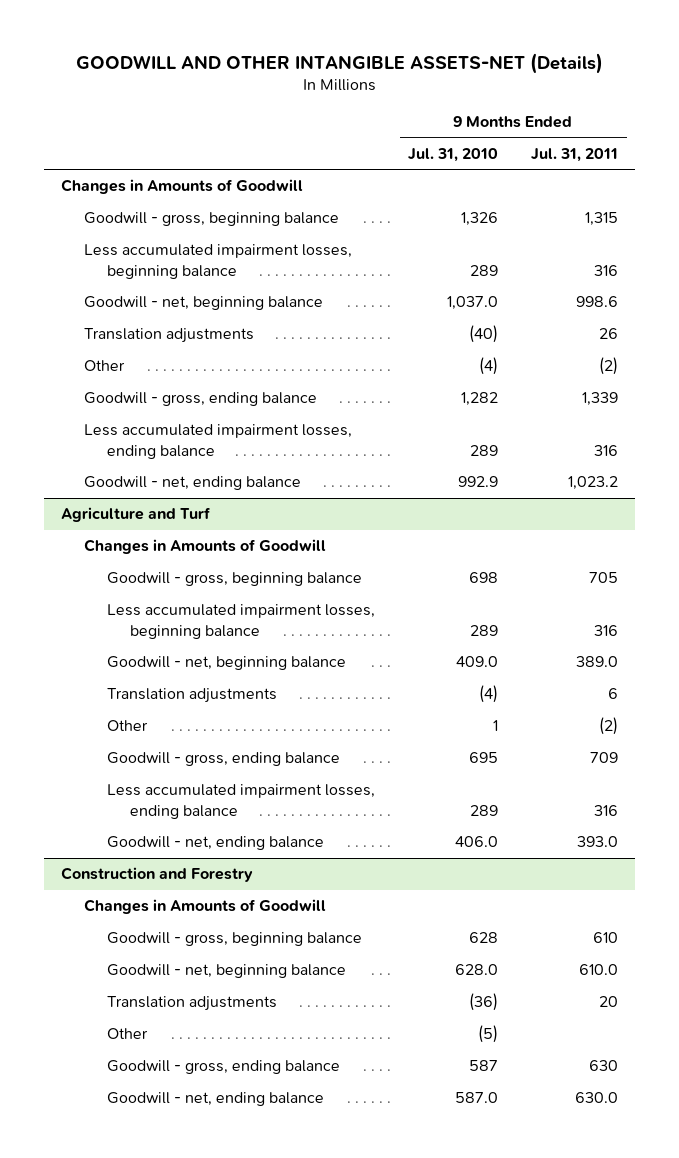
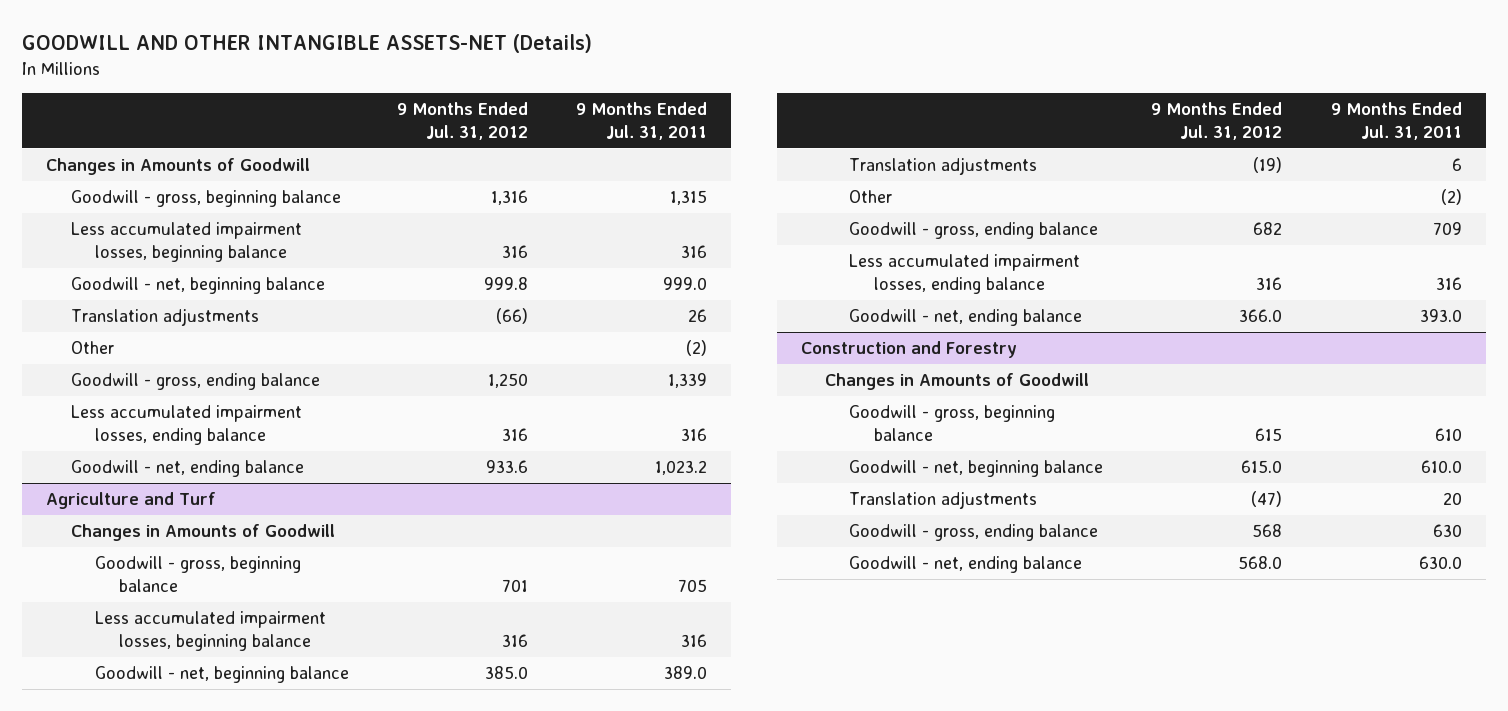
- | 9 Months Ended Jul. 31, 2010 | 9 Months Ended Jul. 31, 2011
+ | 9 Months Ended Jul. 31, 2012 | 9 Months Ended Jul. 31, 2011
- Goodwill - net, beginning balance | 1,037.0 | 998.6
+ Goodwill - net, beginning balance | 999.8 | 999.0
@ Construction and Forestry
- Other | (5) |

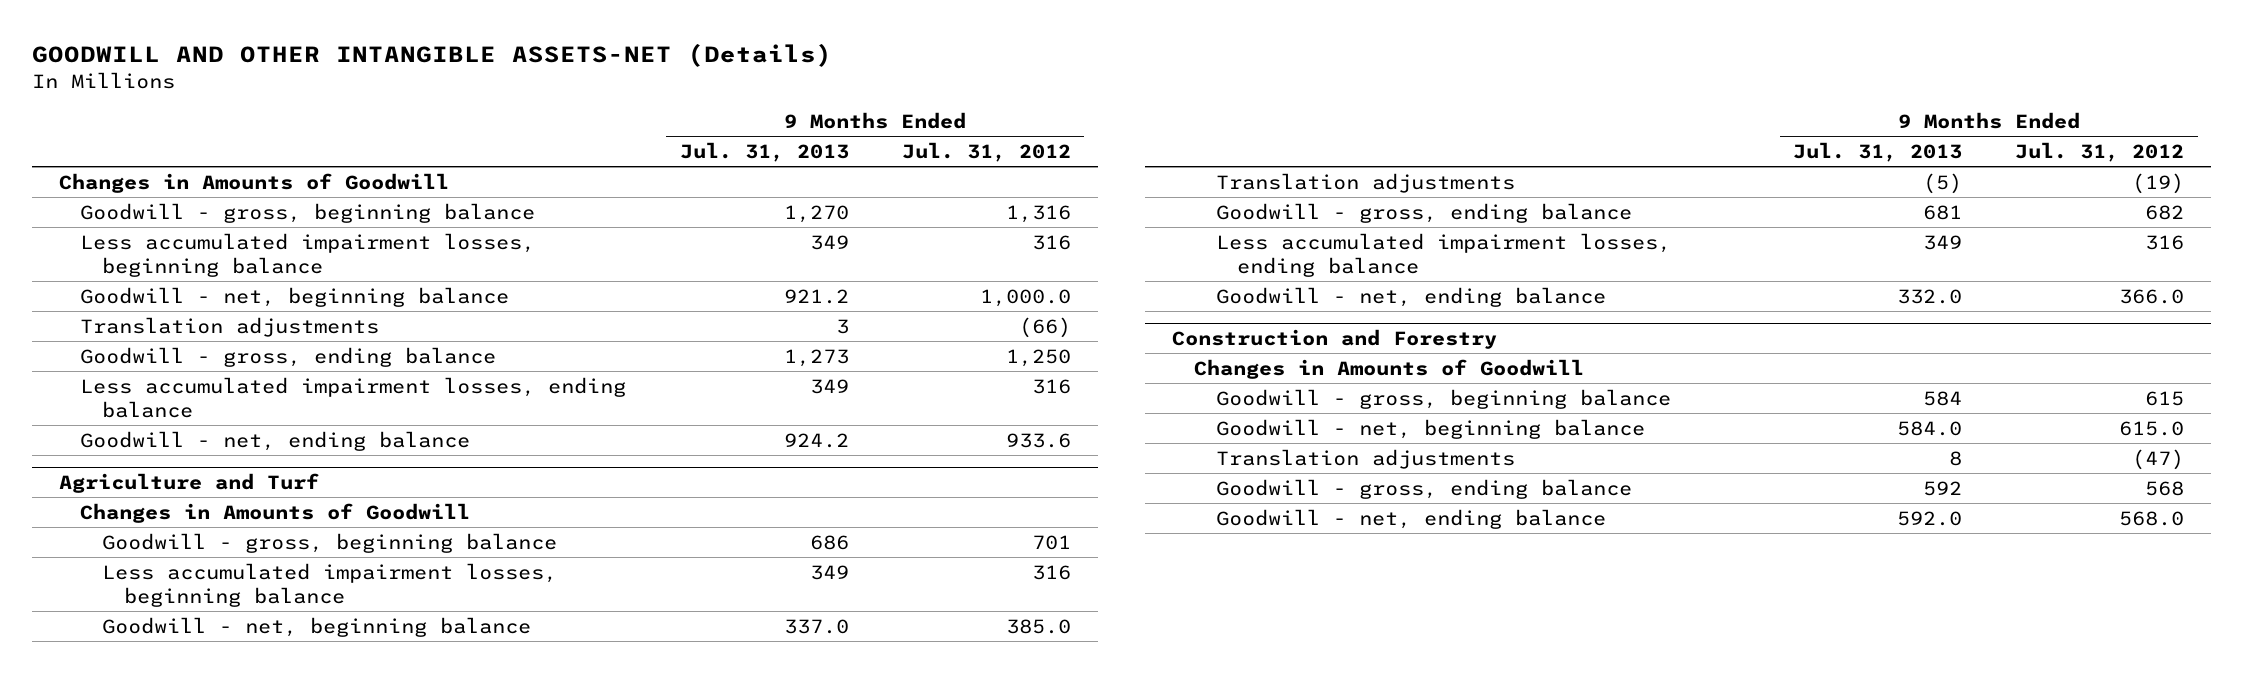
- | 9 Months Ended Jul. 31, 2012 | 9 Months Ended Jul. 31, 2011
+ | 9 Months Ended Jul. 31, 2013 | 9 Months Ended Jul. 31, 2012
- Goodwill - net, beginning balance | 999.8 | 999.0
+ Goodwill - net, beginning balance | 921.2 | 1,000.0
- Other | | (2)
@ Agriculture and Turf
- Other | | (2)

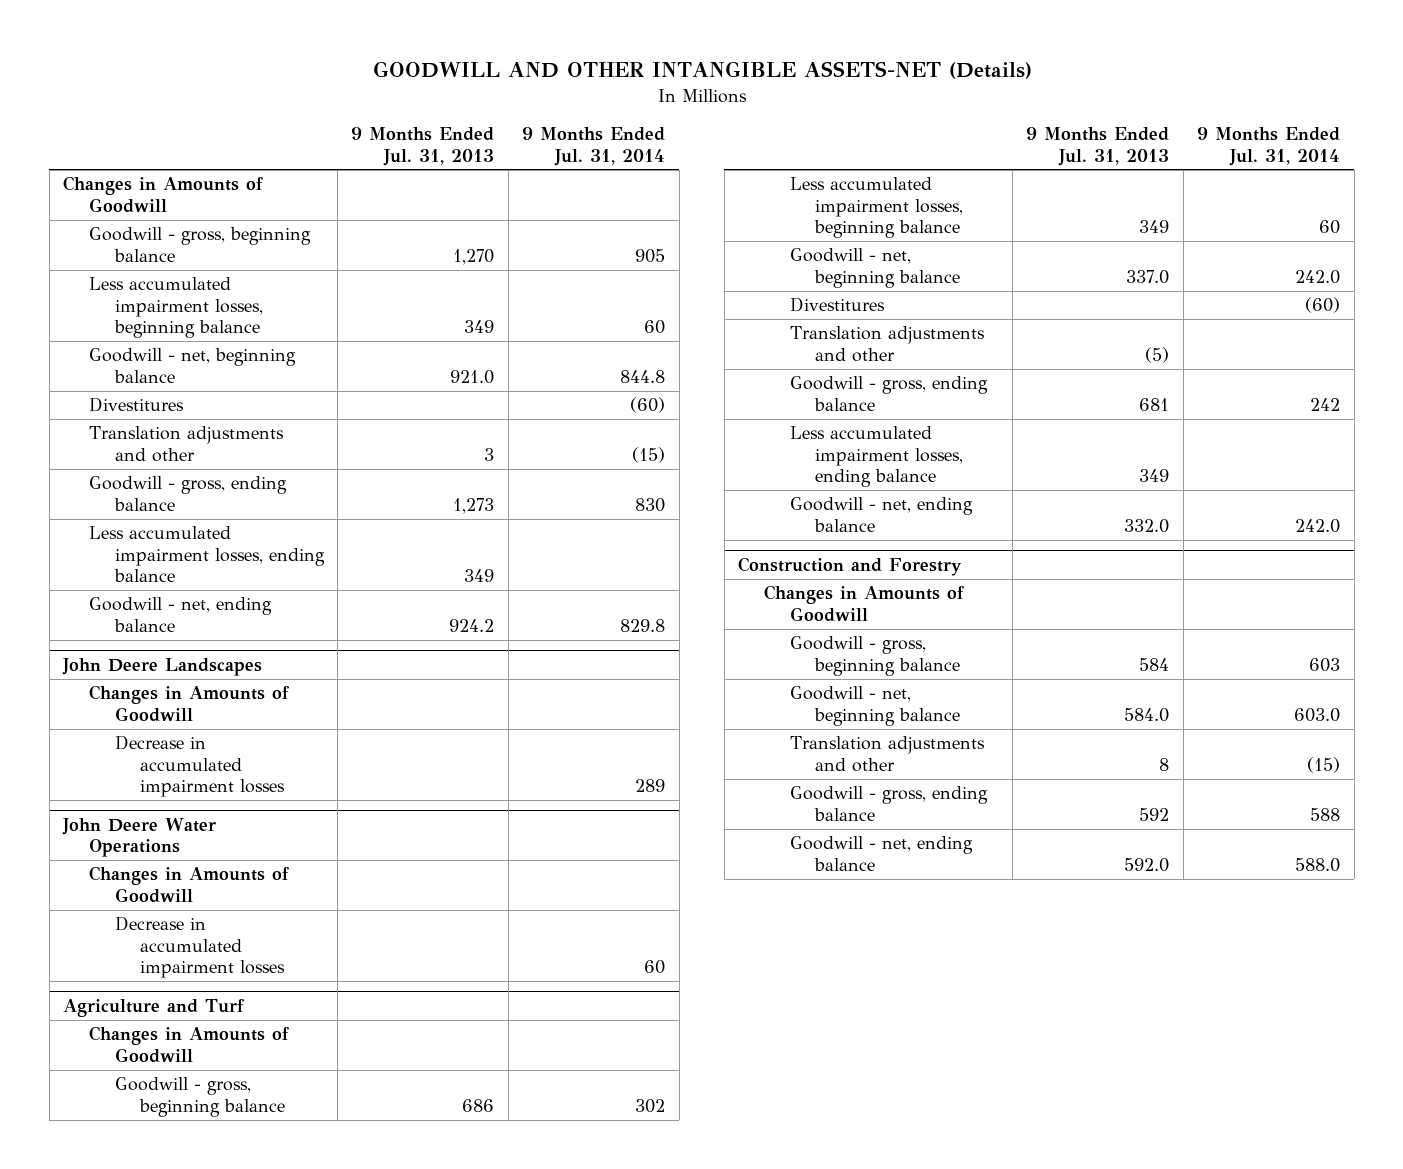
- | 9 Months Ended Jul. 31, 2013 | 9 Months Ended Jul. 31, 2012
+ | 9 Months Ended Jul. 31, 2013 | 9 Months Ended Jul. 31, 2014
- Goodwill - net, beginning balance | 921.2 | 1,000.0
- Translation adjustments | 3 | (66)
+ Goodwill - net, beginning balance | 921.0 | 844.8
+ Divestitures | | (60)
+ Translation adjustments and other | 3 | (15)
+ John Deere Landscapes
+ Changes in Amounts of Goodwill
+ Decrease in accumulated impairment losses | | 289
+ John Deere Water Operations
+ Changes in Amounts of Goodwill
+ Decrease in accumulated impairment losses | | 60
@ Agriculture and Turf
- Translation adjustments | (5) | (19)
+ Divestitures | | (60)
+ Translation adjustments and other | (5) |
@ Construction and Forestry
- Translation adjustments | 8 | (47)
+ Translation adjustments and other | 8 | (15)

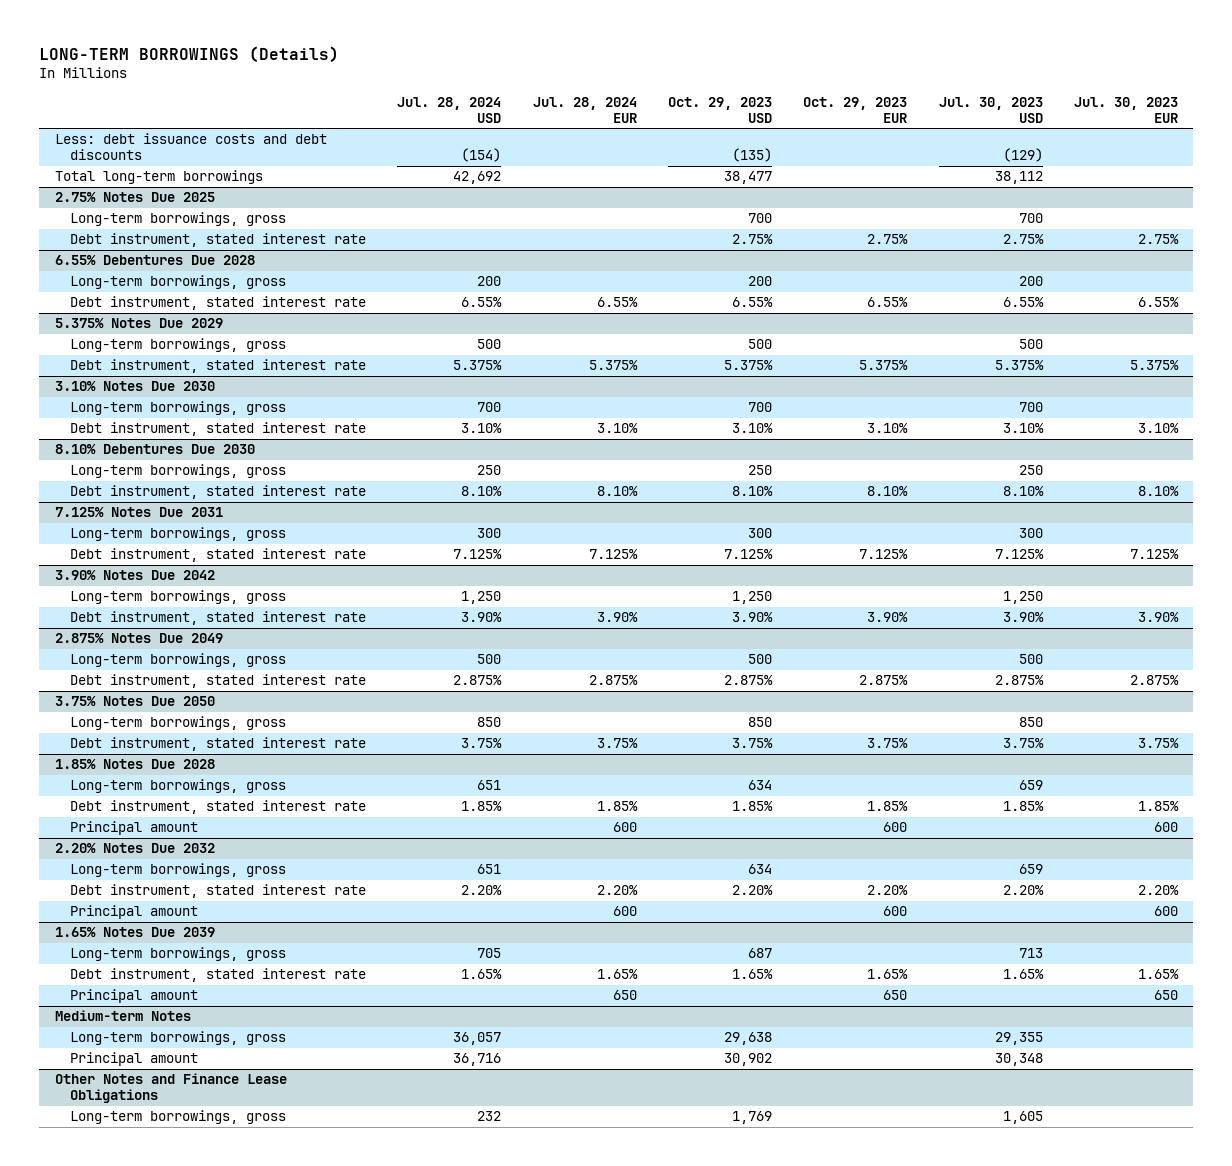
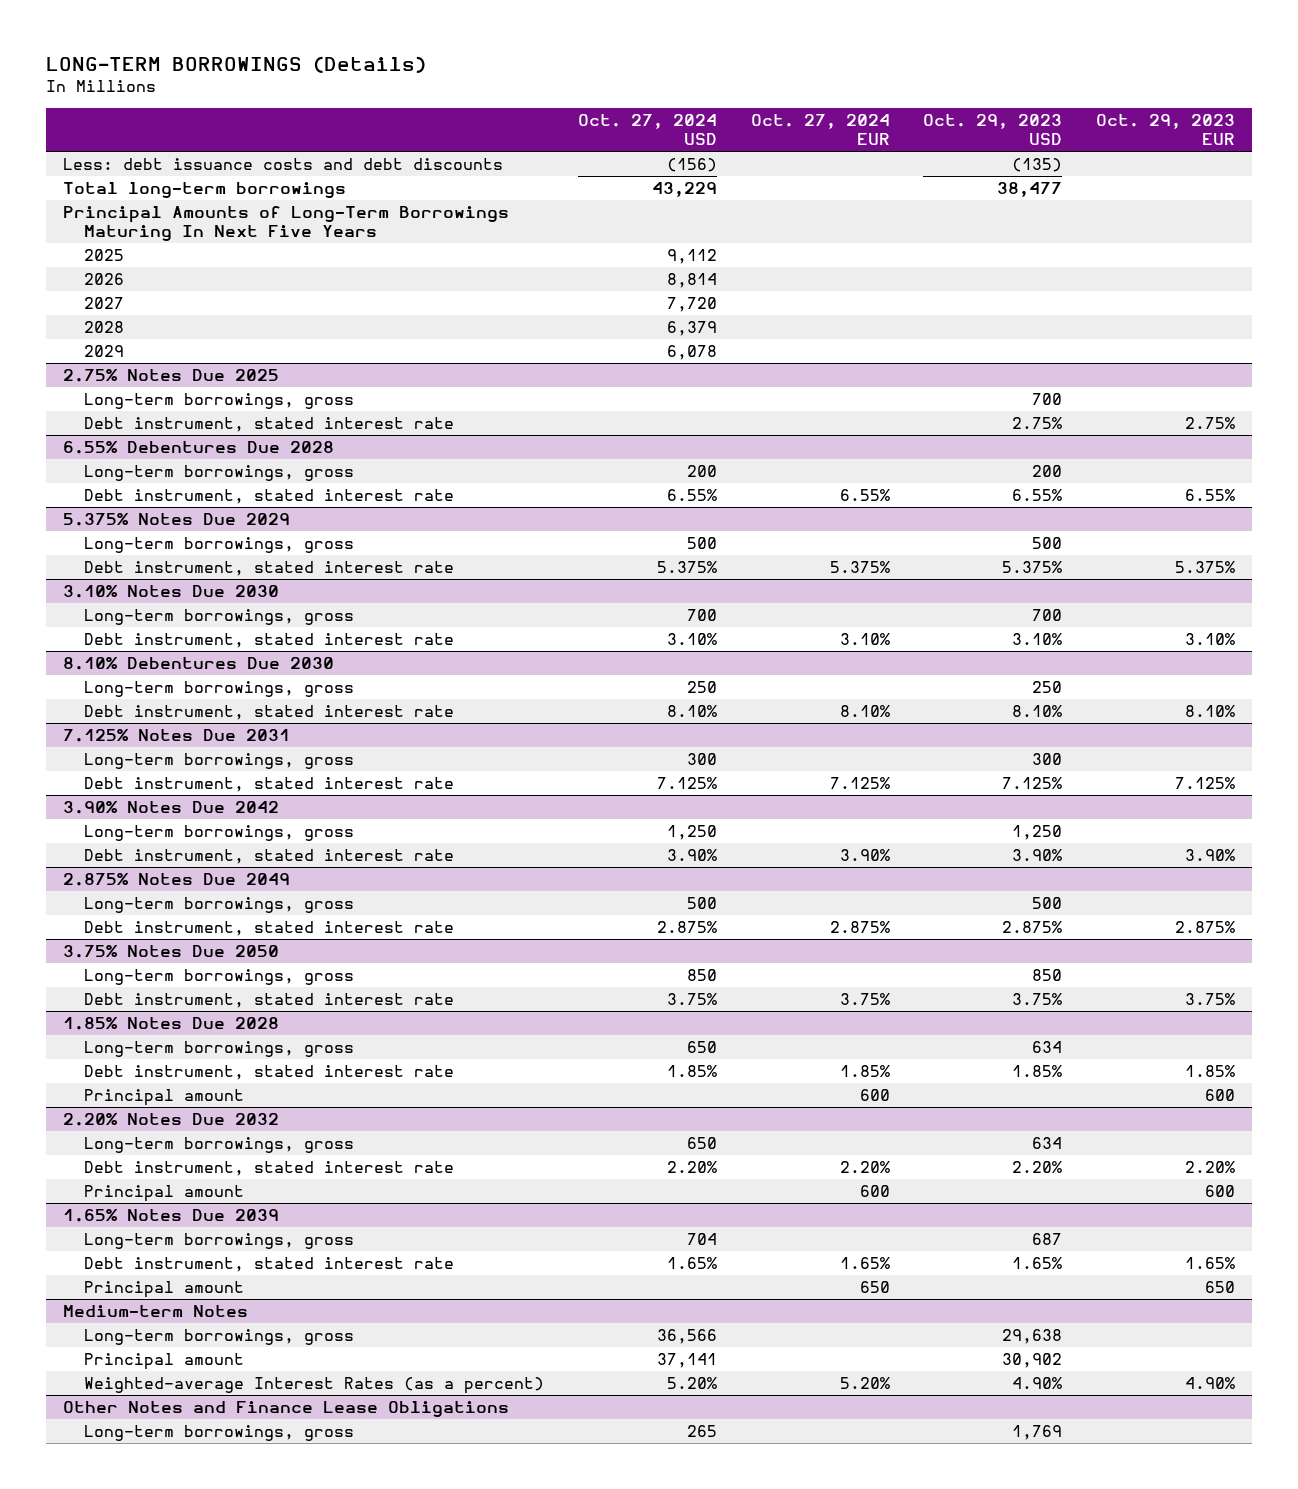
- | Jul. 28, 2024 USD | Jul. 28, 2024 EUR | Oct. 29, 2023 USD | Oct. 29, 2023 EUR | Jul. 30, 2023 USD | Jul. 30, 2023 EUR
+ | Oct. 27, 2024 USD | Oct. 27, 2024 EUR | Oct. 29, 2023 USD | Oct. 29, 2023 EUR
+ Principal Amounts of Long-Term Borrowings Maturing In Next Five Years
+ 2025 | 9,112 | | |
+ 2026 | 8,814 | | |
+ 2027 | 7,720 | | |
+ 2028 | 6,379 | | |
+ 2029 | 6,078 | | |
@ Medium-term Notes
+ Weighted-average Interest Rates (as a percent) | 5.20% | 5.20% | 4.90% | 4.90%

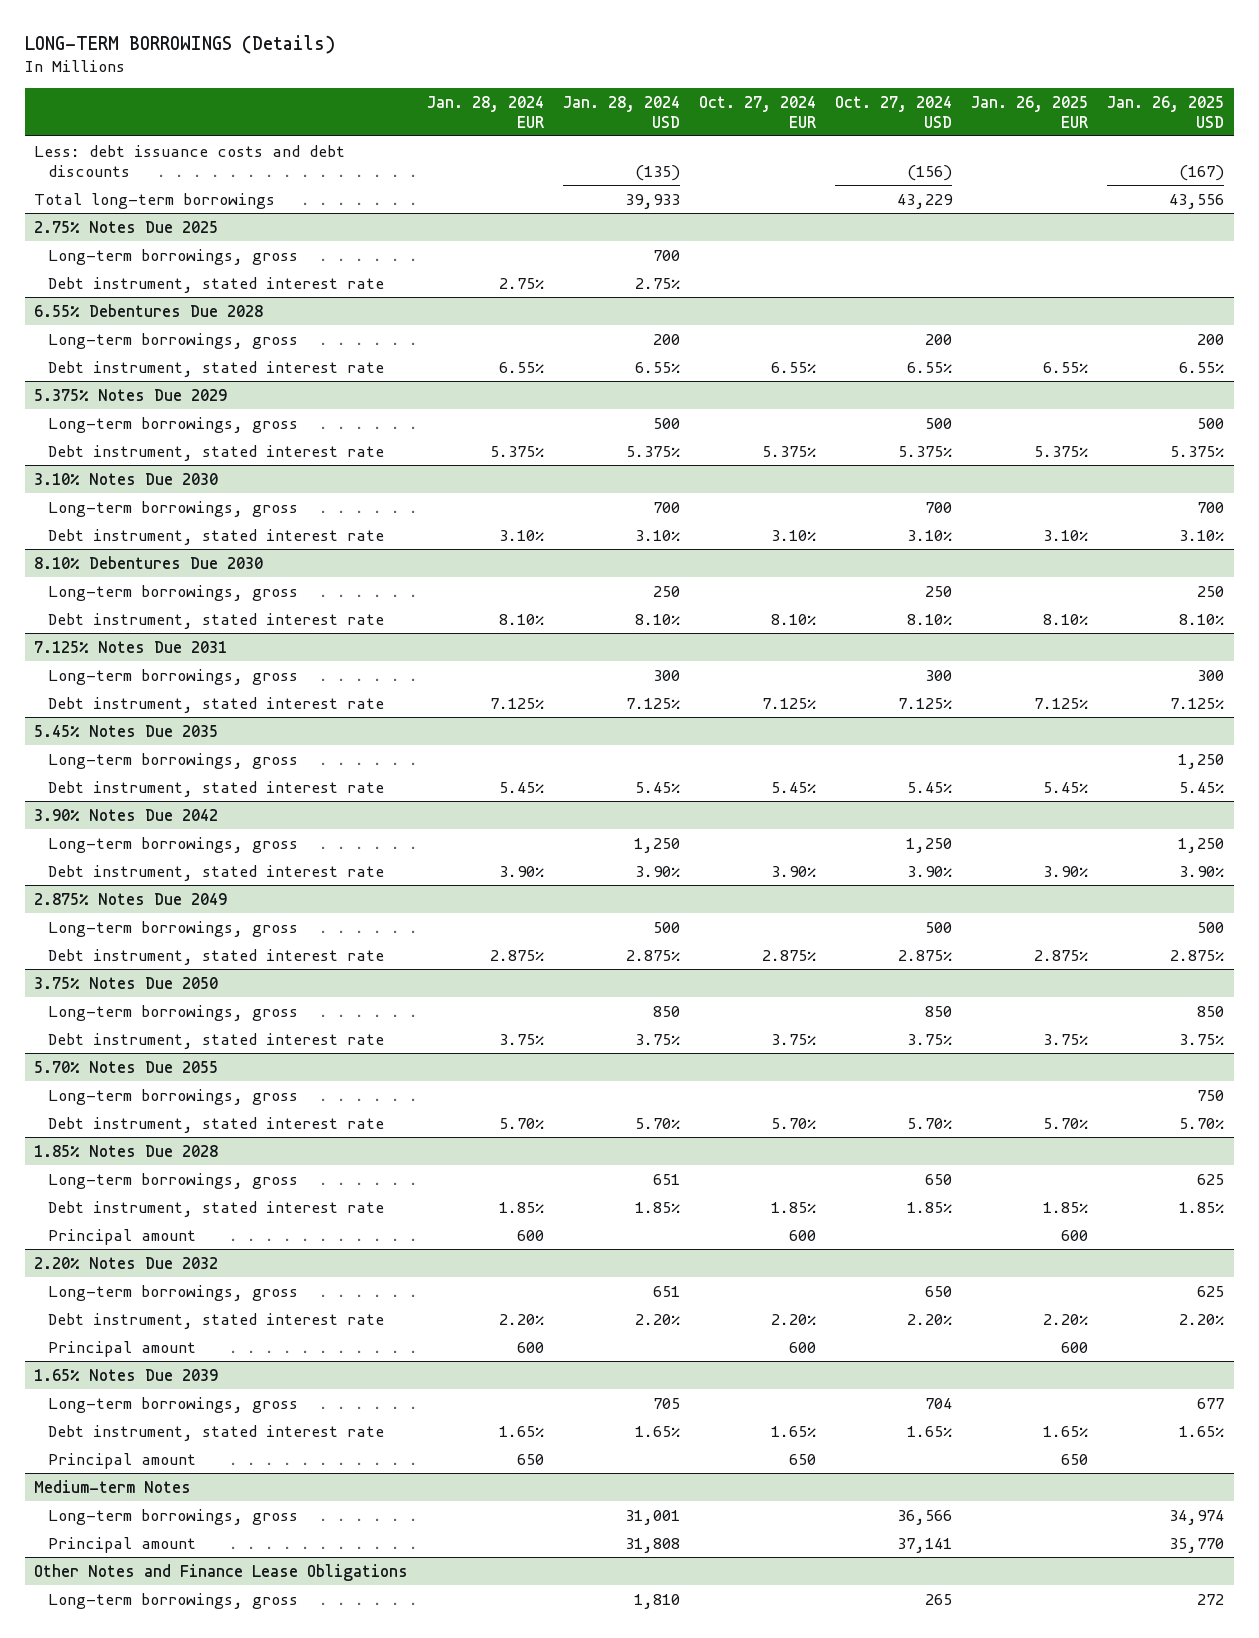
- | Oct. 27, 2024 USD | Oct. 27, 2024 EUR | Oct. 29, 2023 USD | Oct. 29, 2023 EUR
+ | Jan. 28, 2024 EUR | Jan. 28, 2024 USD | Oct. 27, 2024 EUR | Oct. 27, 2024 USD | Jan. 26, 2025 EUR | Jan. 26, 2025 USD
- Principal Amounts of Long-Term Borrowings Maturing In Next Five Years
- 2025 | 9,112 | | |
- 2026 | 8,814 | | |
- 2027 | 7,720 | | |
- 2028 | 6,379 | | |
- 2029 | 6,078 | | |
+ 5.45% Notes Due 2035
+ Long-term borrowings, gross | | | | | | 1,250
+ Debt instrument, stated interest rate | 5.45% | 5.45% | 5.45% | 5.45% | 5.45% | 5.45%
+ 5.70% Notes Due 2055
+ Long-term borrowings, gross | | | | | | 750
+ Debt instrument, stated interest rate | 5.70% | 5.70% | 5.70% | 5.70% | 5.70% | 5.70%
@ Medium-term Notes
- Weighted-average Interest Rates (as a percent) | 5.20% | 5.20% | 4.90% | 4.90%

